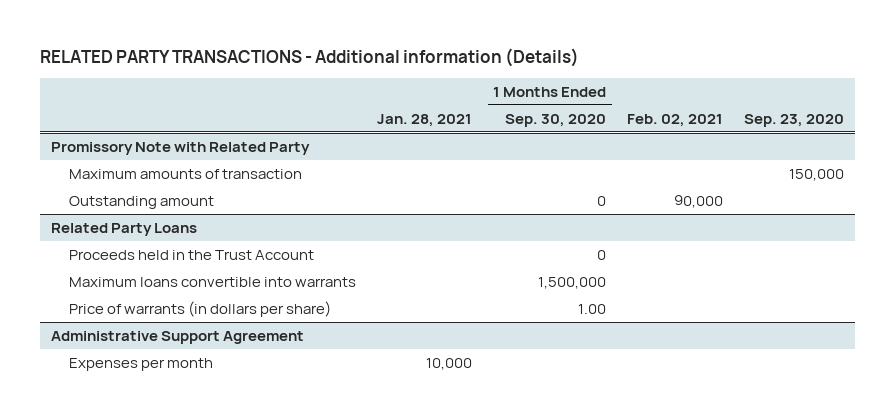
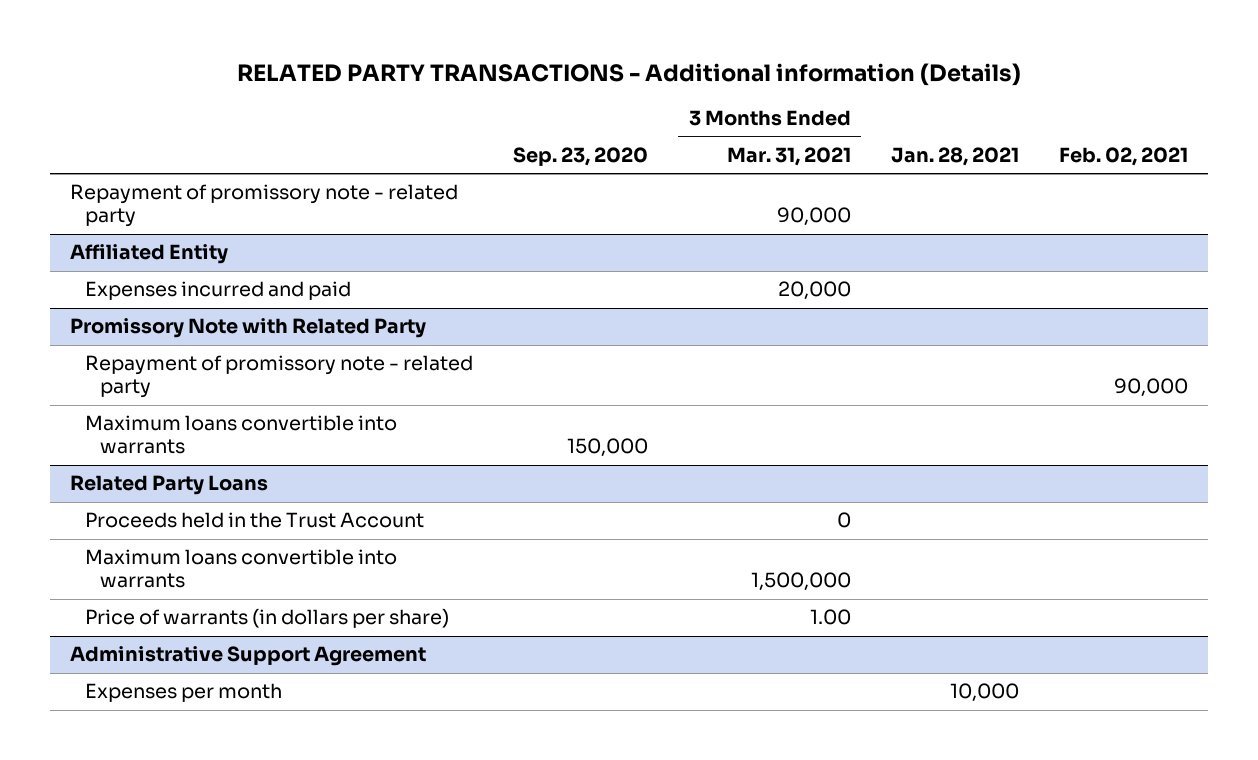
- | Jan. 28, 2021 | 1 Months Ended Sep. 30, 2020 | Feb. 02, 2021 | Sep. 23, 2020
+ | Sep. 23, 2020 | 3 Months Ended Mar. 31, 2021 | Jan. 28, 2021 | Feb. 02, 2021
+ Repayment of promissory note - related party | | 90,000 | |
+ Affiliated Entity
+ Expenses incurred and paid | | 20,000 | |
@ Promissory Note with Related Party
- Maximum amounts of transaction | | | | 150,000
- Outstanding amount | | 0 | 90,000 |
+ Repayment of promissory note - related party | | | | 90,000
+ Maximum loans convertible into warrants | 150,000 | | |

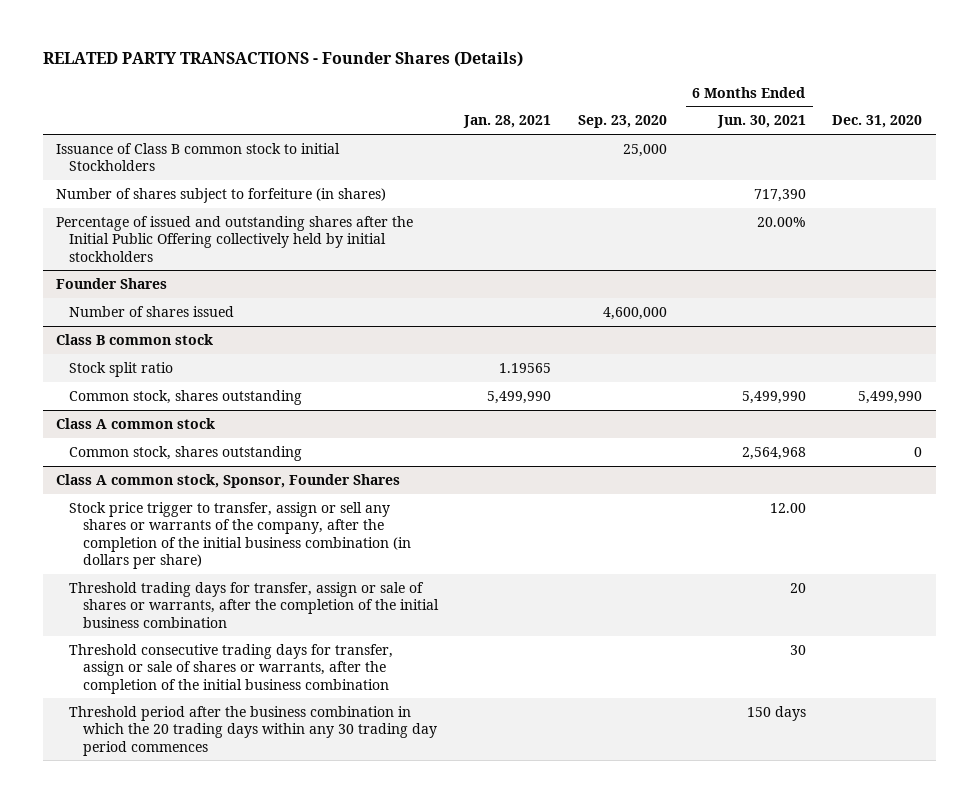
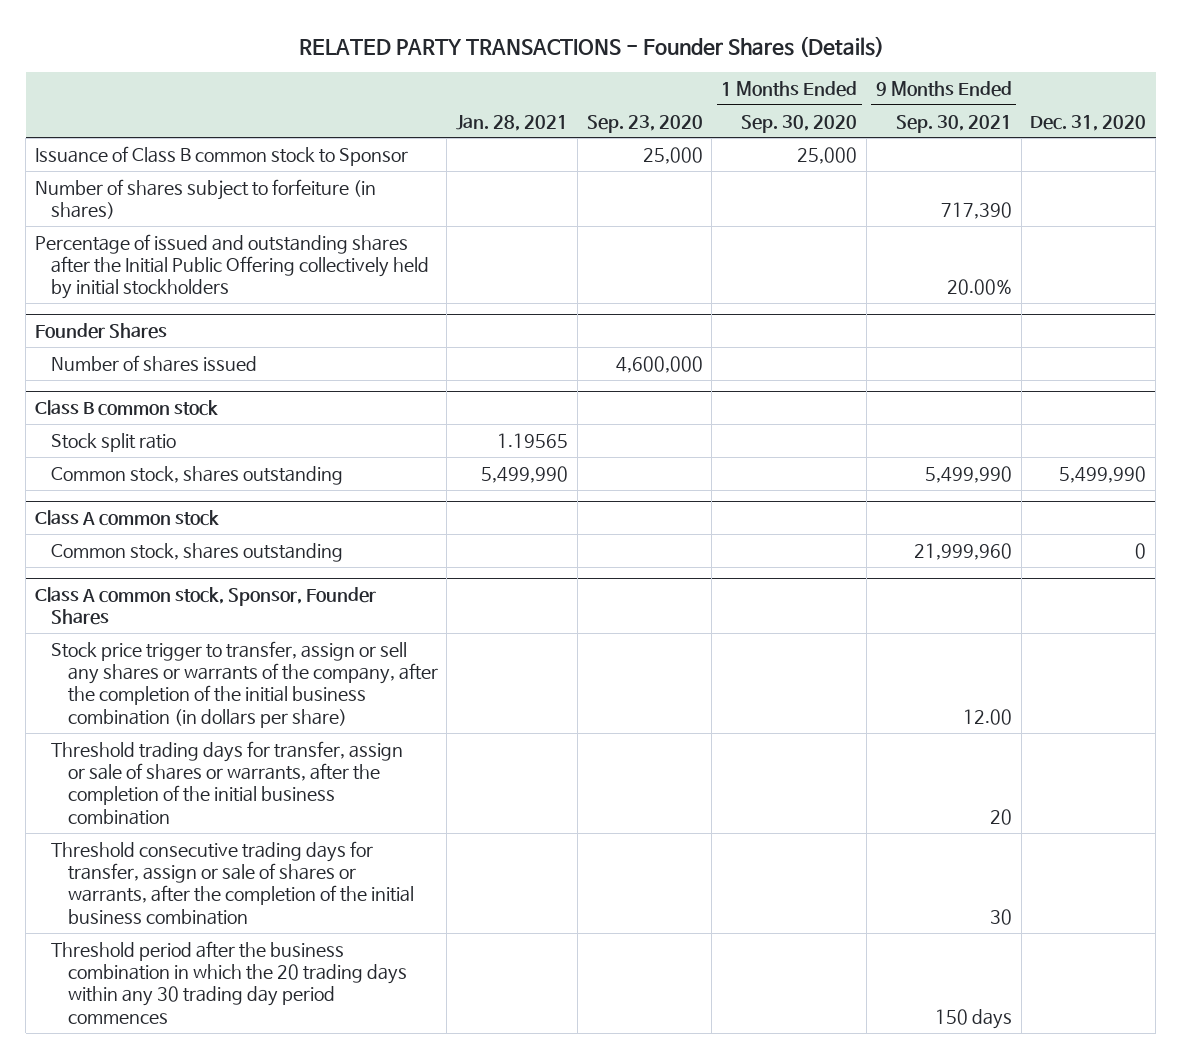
- | Jan. 28, 2021 | Sep. 23, 2020 | 6 Months Ended Jun. 30, 2021 | Dec. 31, 2020
+ | Jan. 28, 2021 | Sep. 23, 2020 | 1 Months Ended Sep. 30, 2020 | 9 Months Ended Sep. 30, 2021 | Dec. 31, 2020
- Issuance of Class B common stock to initial Stockholders | | 25,000 | |
+ Issuance of Class B common stock to Sponsor | | 25,000 | 25,000 | |

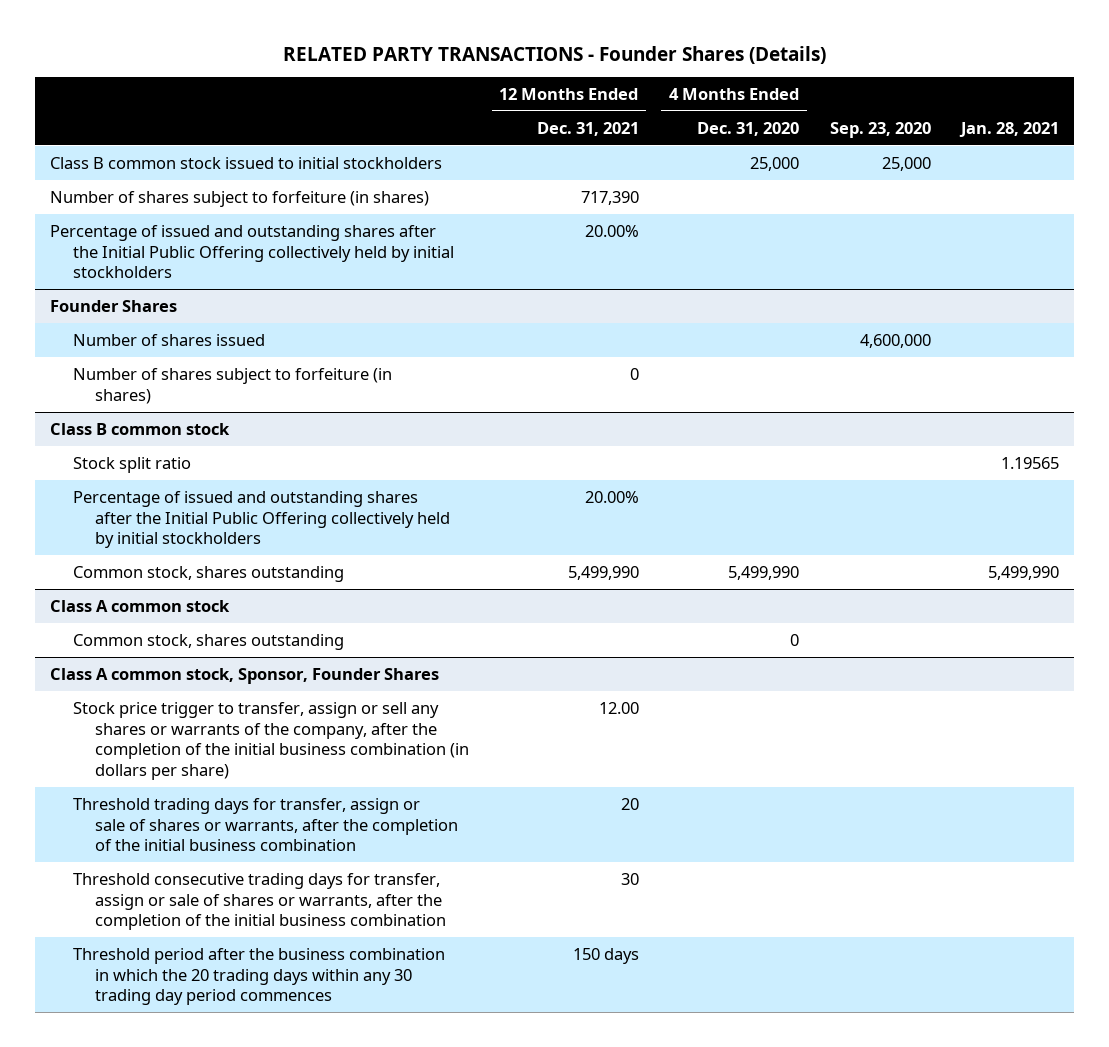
- | Jan. 28, 2021 | Sep. 23, 2020 | 1 Months Ended Sep. 30, 2020 | 9 Months Ended Sep. 30, 2021 | Dec. 31, 2020
+ | 12 Months Ended Dec. 31, 2021 | 4 Months Ended Dec. 31, 2020 | Sep. 23, 2020 | Jan. 28, 2021
- Issuance of Class B common stock to Sponsor | | 25,000 | 25,000 | |
+ Class B common stock issued to initial stockholders | | 25,000 | 25,000 |
@ Founder Shares
+ Number of shares subject to forfeiture (in shares) | 0 | | |
@ Class B common stock
+ Percentage of issued and outstanding shares after the Initial Public Offering collectively held by initial stockholders | 20.00% | | |

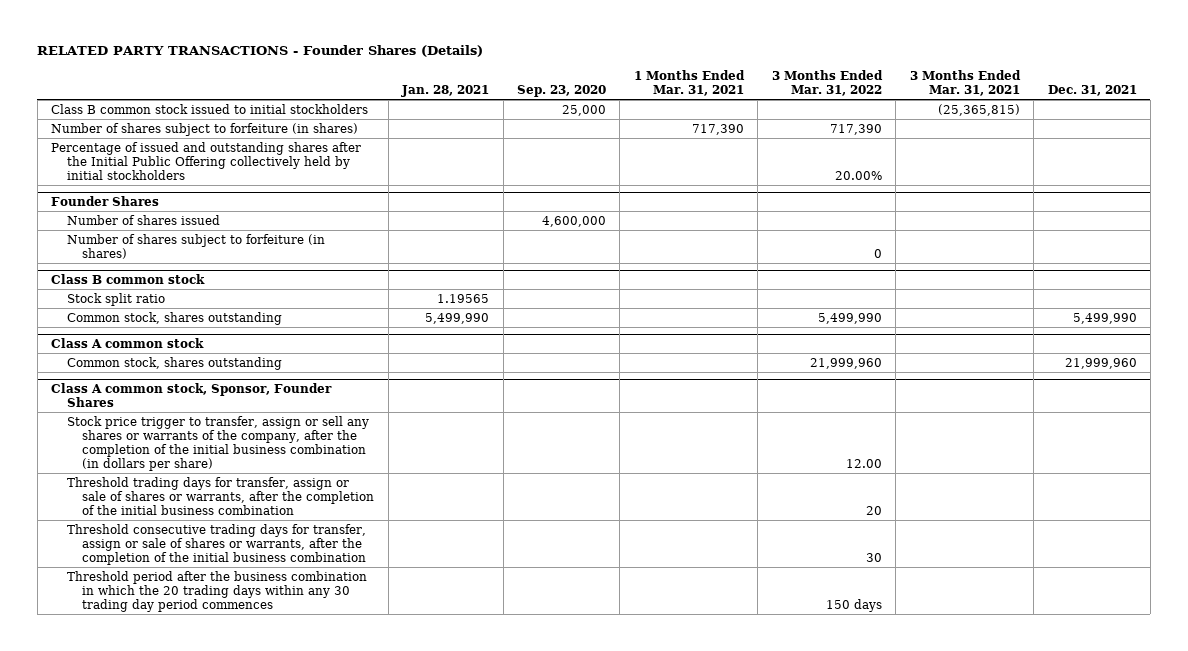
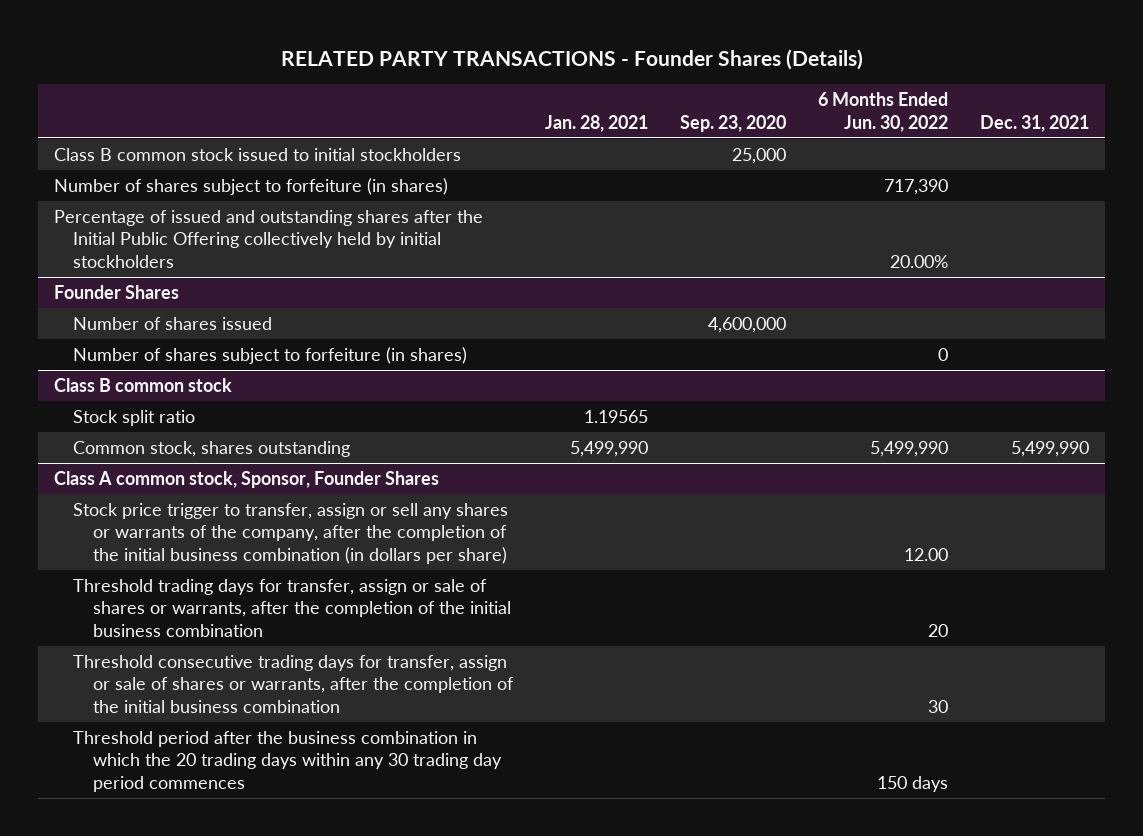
- | Jan. 28, 2021 | Sep. 23, 2020 | 1 Months Ended Mar. 31, 2021 | 3 Months Ended Mar. 31, 2022 | 3 Months Ended Mar. 31, 2021 | Dec. 31, 2021
+ | Jan. 28, 2021 | Sep. 23, 2020 | 6 Months Ended Jun. 30, 2022 | Dec. 31, 2021
- Class A common stock
- Common stock, shares outstanding | | | | 21,999,960 | | 21,999,960

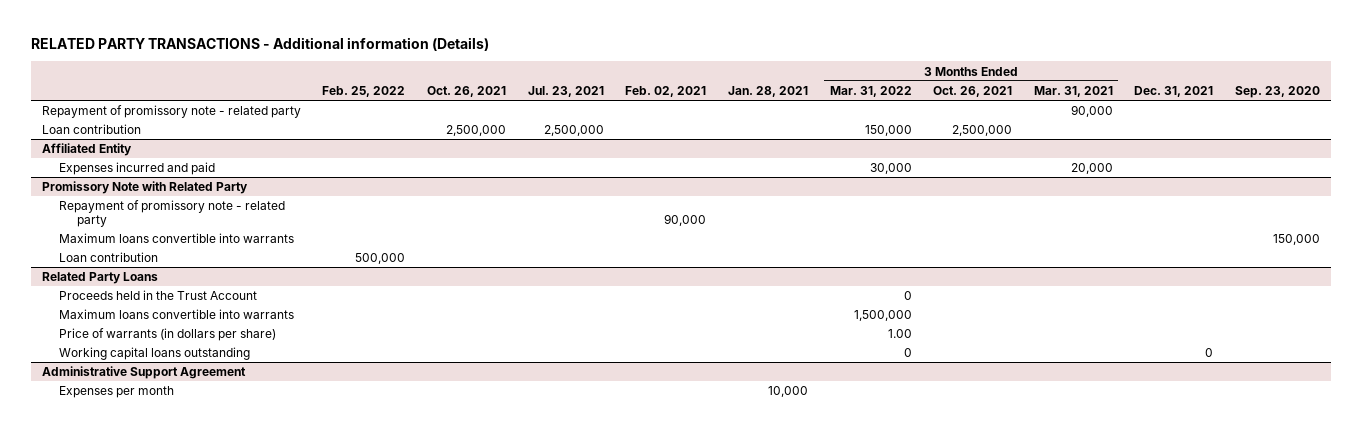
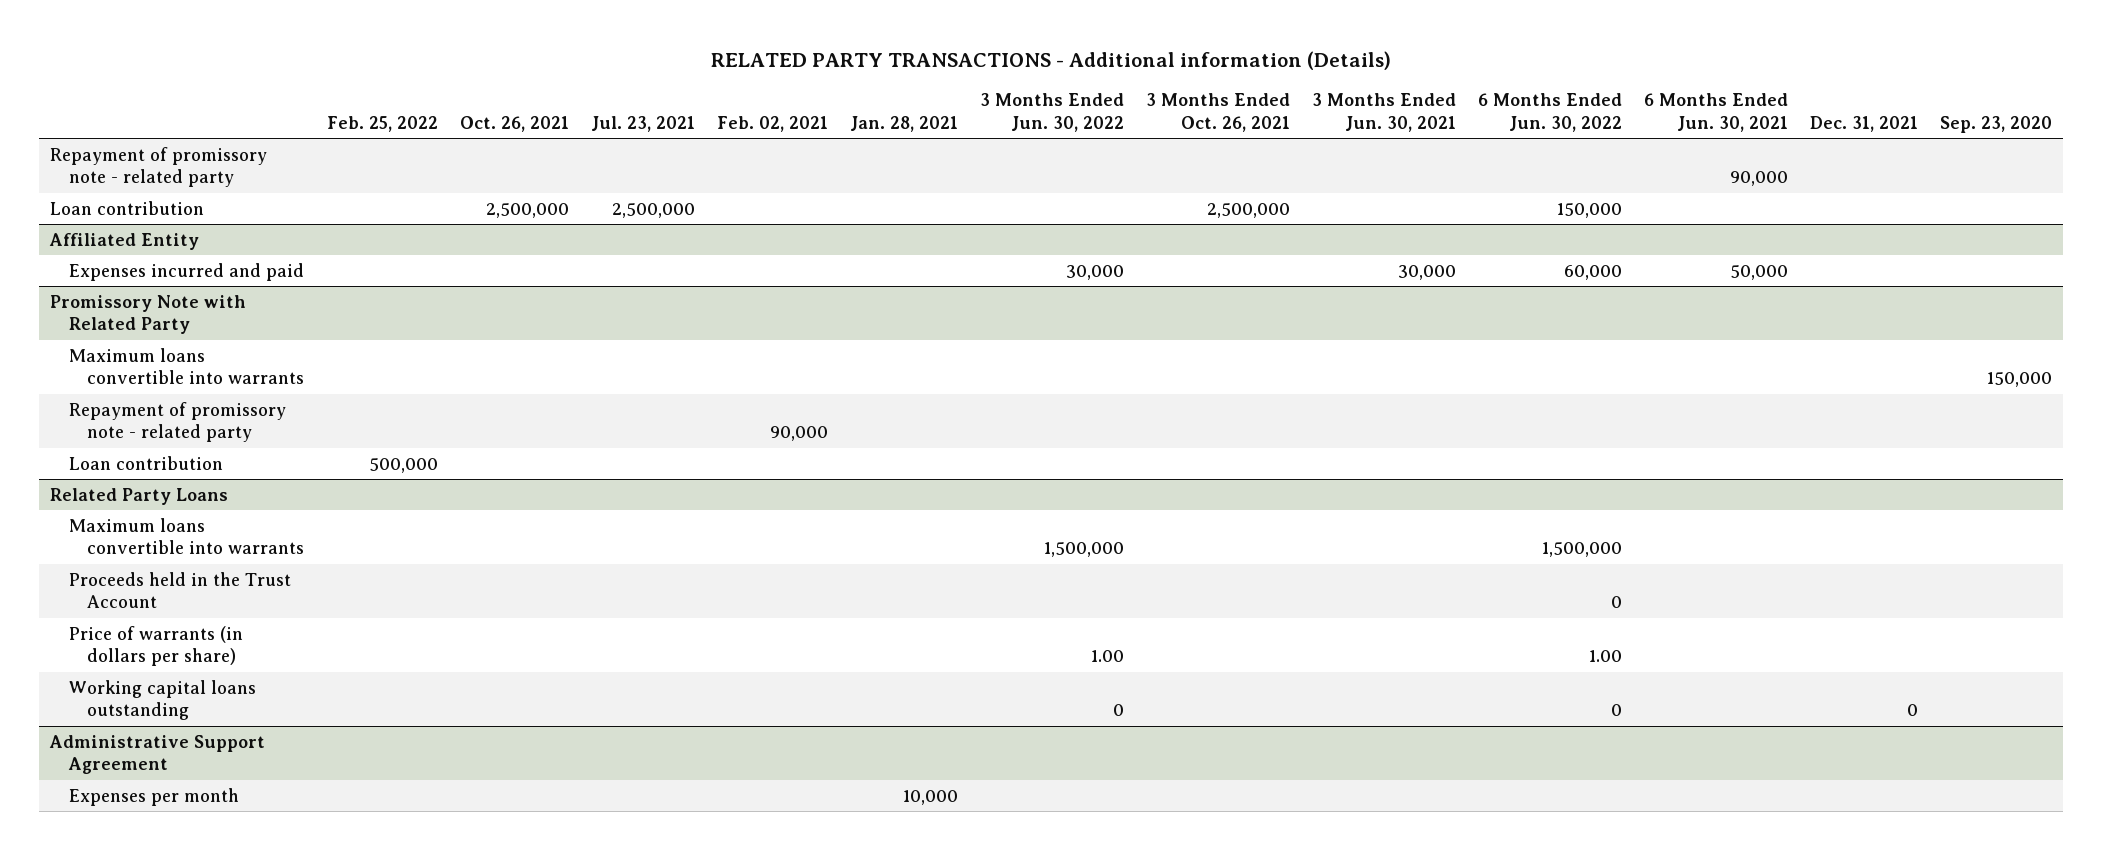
- | Feb. 25, 2022 | Oct. 26, 2021 | Jul. 23, 2021 | Feb. 02, 2021 | Jan. 28, 2021 | 3 Months Ended Mar. 31, 2022 | 3 Months Ended Oct. 26, 2021 | 3 Months Ended Mar. 31, 2021 | Dec. 31, 2021 | Sep. 23, 2020
+ | Feb. 25, 2022 | Oct. 26, 2021 | Jul. 23, 2021 | Feb. 02, 2021 | Jan. 28, 2021 | 3 Months Ended Jun. 30, 2022 | 3 Months Ended Oct. 26, 2021 | 3 Months Ended Jun. 30, 2021 | 6 Months Ended Jun. 30, 2022 | 6 Months Ended Jun. 30, 2021 | Dec. 31, 2021 | Sep. 23, 2020
@ Promissory Note with Related Party
moved down: Repayment of promissory note - related party | | | | 90,000 | | | | | | | |
@ Related Party Loans
moved down: Proceeds held in the Trust Account | | | | | | | | | 0 | | |

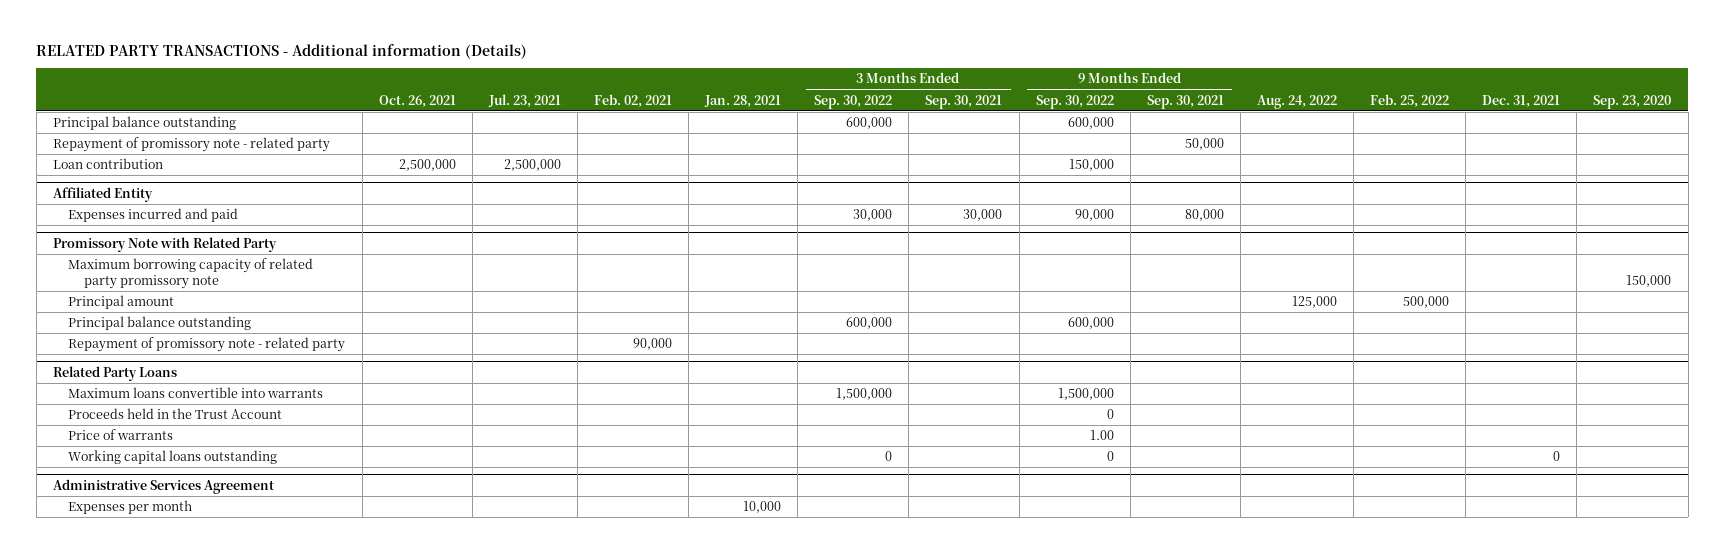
- | Feb. 25, 2022 | Oct. 26, 2021 | Jul. 23, 2021 | Feb. 02, 2021 | Jan. 28, 2021 | 3 Months Ended Jun. 30, 2022 | 3 Months Ended Oct. 26, 2021 | 3 Months Ended Jun. 30, 2021 | 6 Months Ended Jun. 30, 2022 | 6 Months Ended Jun. 30, 2021 | Dec. 31, 2021 | Sep. 23, 2020
+ | Oct. 26, 2021 | Jul. 23, 2021 | Feb. 02, 2021 | Jan. 28, 2021 | 3 Months Ended Sep. 30, 2022 | 3 Months Ended Sep. 30, 2021 | 9 Months Ended Sep. 30, 2022 | 9 Months Ended Sep. 30, 2021 | Aug. 24, 2022 | Feb. 25, 2022 | Dec. 31, 2021 | Sep. 23, 2020
+ Principal balance outstanding | | | | | 600,000 | | 600,000 | | | | |
@ Promissory Note with Related Party
- Maximum loans convertible into warrants | | | | | | | | | | | | 150,000
+ Maximum borrowing capacity of related party promissory note | | | | | | | | | | | | 150,000
+ Principal amount | | | | | | | | | 125,000 | 500,000 | |
+ Principal balance outstanding | | | | | 600,000 | | 600,000 | | | | |
- Loan contribution | 500,000 | | | | | | | | | | |
@ Related Party Loans
- Price of warrants (in dollars per share) | | | | | | 1.00 | | | 1.00 | | |
+ Price of warrants | | | | | | | 1.00 | | | | |
- Administrative Support Agreement
+ Administrative Services Agreement

